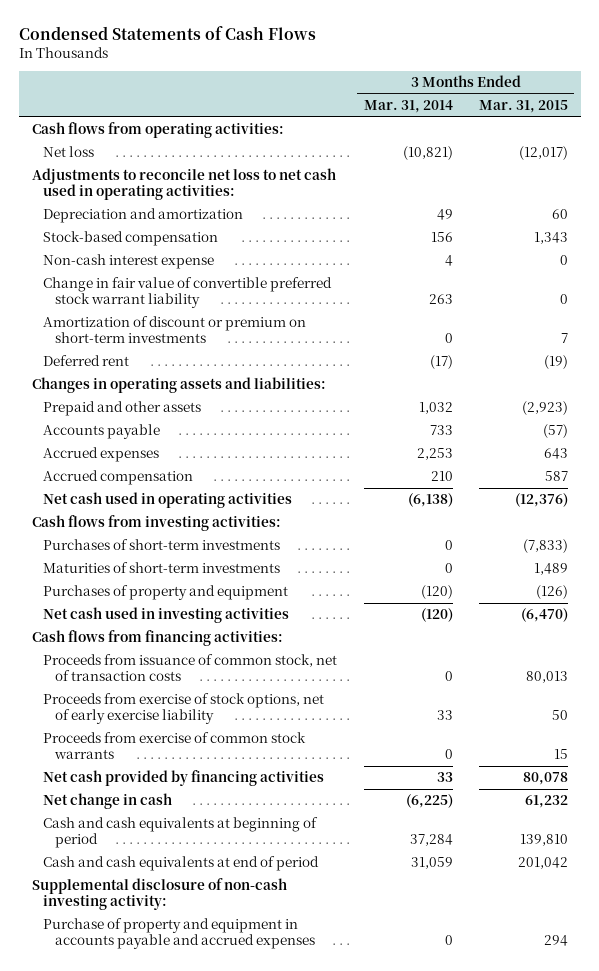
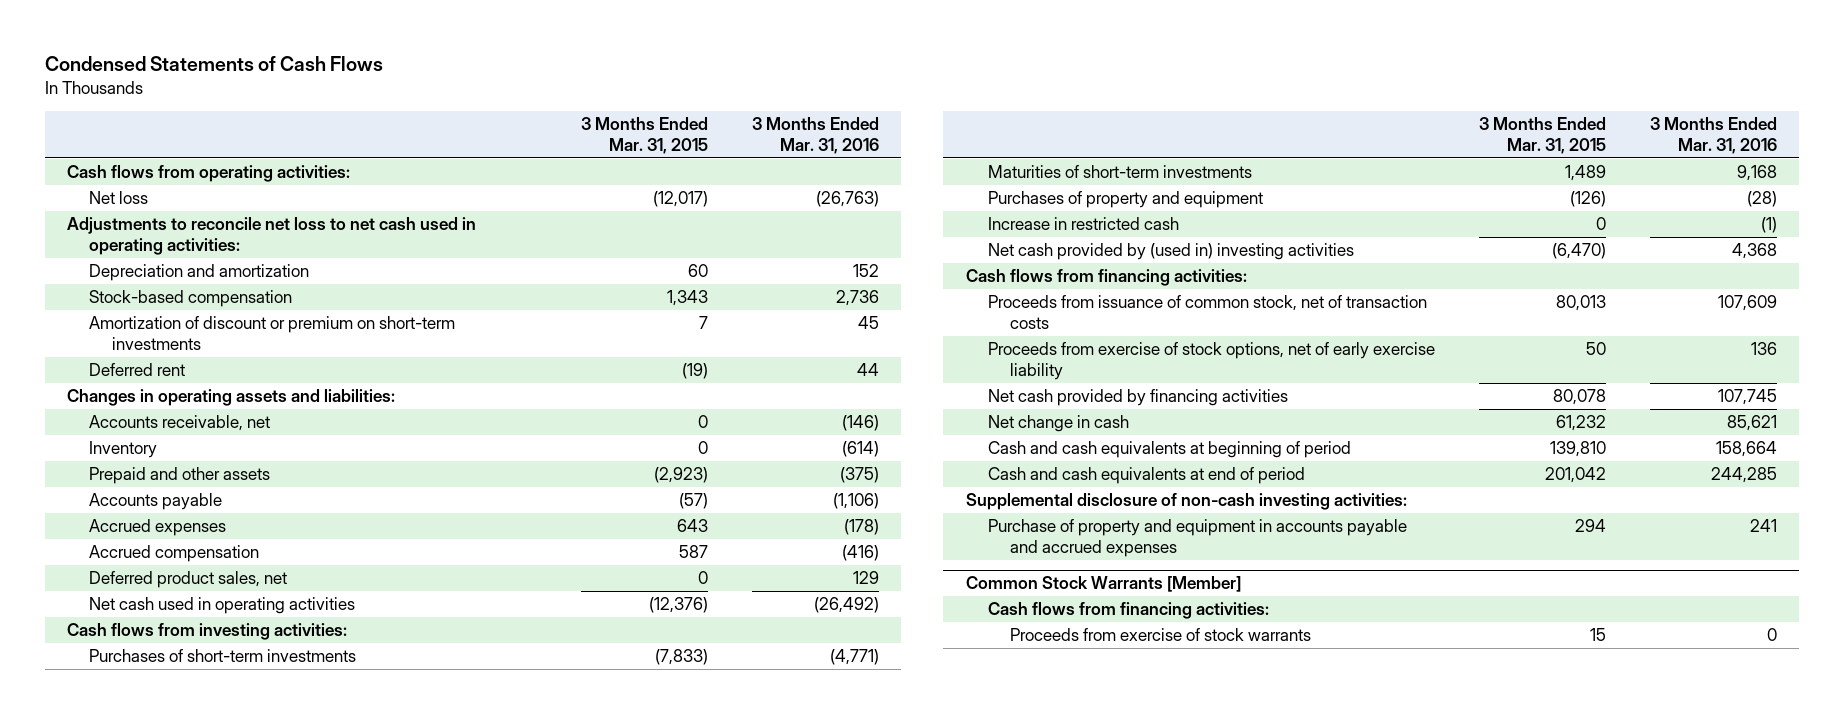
- | 3 Months Ended Mar. 31, 2014 | 3 Months Ended Mar. 31, 2015
+ | 3 Months Ended Mar. 31, 2015 | 3 Months Ended Mar. 31, 2016
- Non-cash interest expense | 4 | 0
- Change in fair value of convertible preferred stock warrant liability | 263 | 0
+ Accounts receivable, net | 0 | (146)
+ Inventory | 0 | (614)
+ Deferred product sales, net | 0 | 129
- Net cash used in investing activities | (120) | (6,470)
+ Increase in restricted cash | 0 | (1)
+ Net cash provided by (used in) investing activities | (6,470) | 4,368
- Proceeds from exercise of common stock warrants | 0 | 15
- Supplemental disclosure of non-cash investing activity:
+ Supplemental disclosure of non-cash investing activities:
+ Common Stock Warrants [Member]
+ Cash flows from financing activities:
+ Proceeds from exercise of stock warrants | 15 | 0

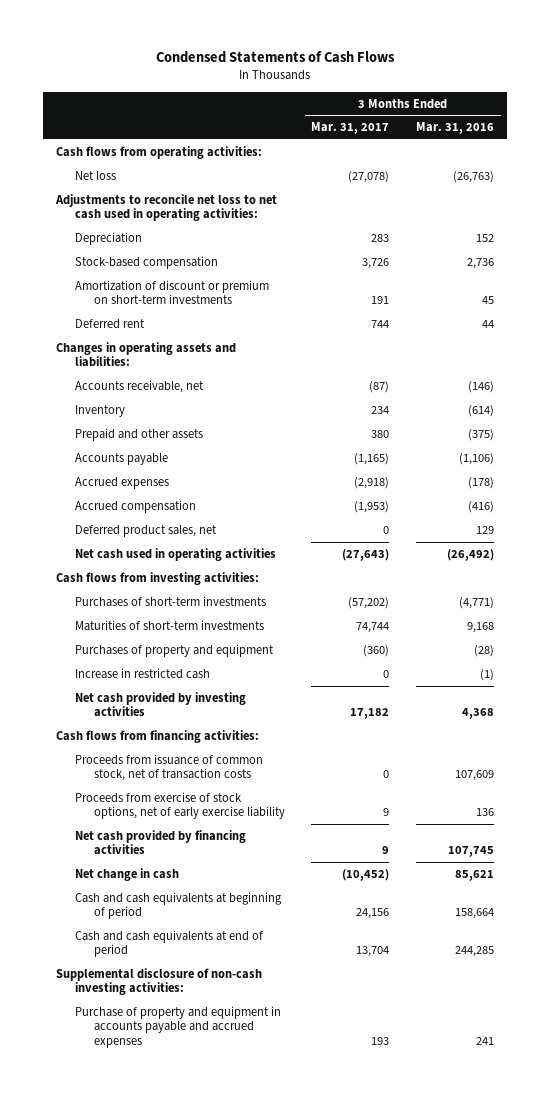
- | 3 Months Ended Mar. 31, 2015 | 3 Months Ended Mar. 31, 2016
+ | 3 Months Ended Mar. 31, 2017 | 3 Months Ended Mar. 31, 2016
- Depreciation and amortization | 60 | 152
+ Depreciation | 283 | 152
- Net cash provided by (used in) investing activities | (6,470) | 4,368
+ Net cash provided by investing activities | 17,182 | 4,368
- Common Stock Warrants [Member]
- Cash flows from financing activities:
- Proceeds from exercise of stock warrants | 15 | 0

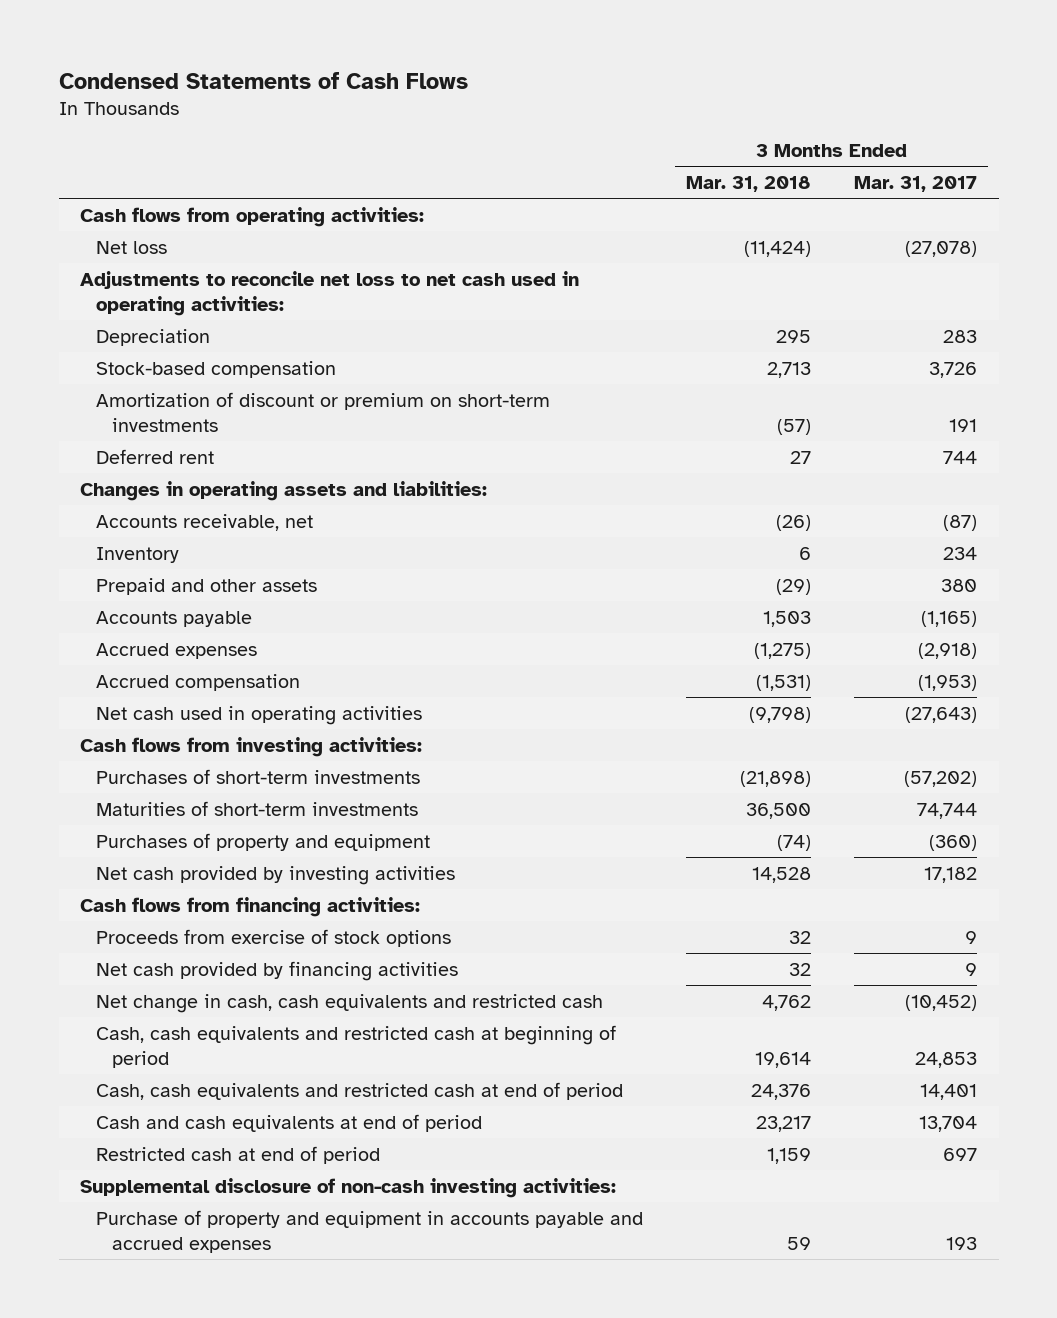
- | 3 Months Ended Mar. 31, 2017 | 3 Months Ended Mar. 31, 2016
+ | 3 Months Ended Mar. 31, 2018 | 3 Months Ended Mar. 31, 2017
- Deferred product sales, net | 0 | 129
- Increase in restricted cash | 0 | (1)
- Proceeds from issuance of common stock, net of transaction costs | 0 | 107,609
- Proceeds from exercise of stock options, net of early exercise liability | 9 | 136
+ Proceeds from exercise of stock options | 32 | 9
- Net change in cash | (10,452) | 85,621
- Cash and cash equivalents at beginning of period | 24,156 | 158,664
+ Net change in cash, cash equivalents and restricted cash | 4,762 | (10,452)
+ Cash, cash equivalents and restricted cash at beginning of period | 19,614 | 24,853
+ Cash, cash equivalents and restricted cash at end of period | 24,376 | 14,401
+ Restricted cash at end of period | 1,159 | 697

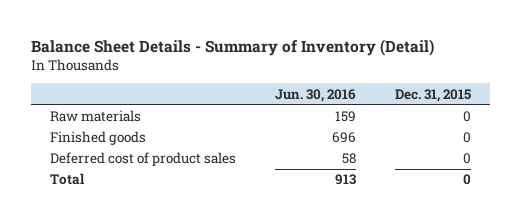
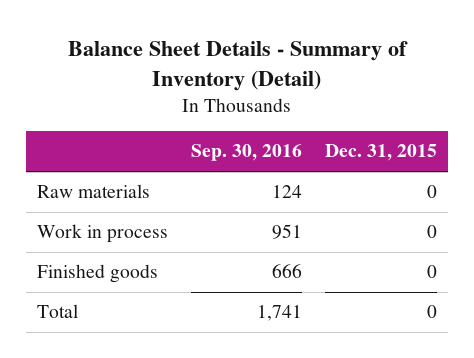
- | Jun. 30, 2016 | Dec. 31, 2015
+ | Sep. 30, 2016 | Dec. 31, 2015
+ Work in process | 951 | 0
- Deferred cost of product sales | 58 | 0

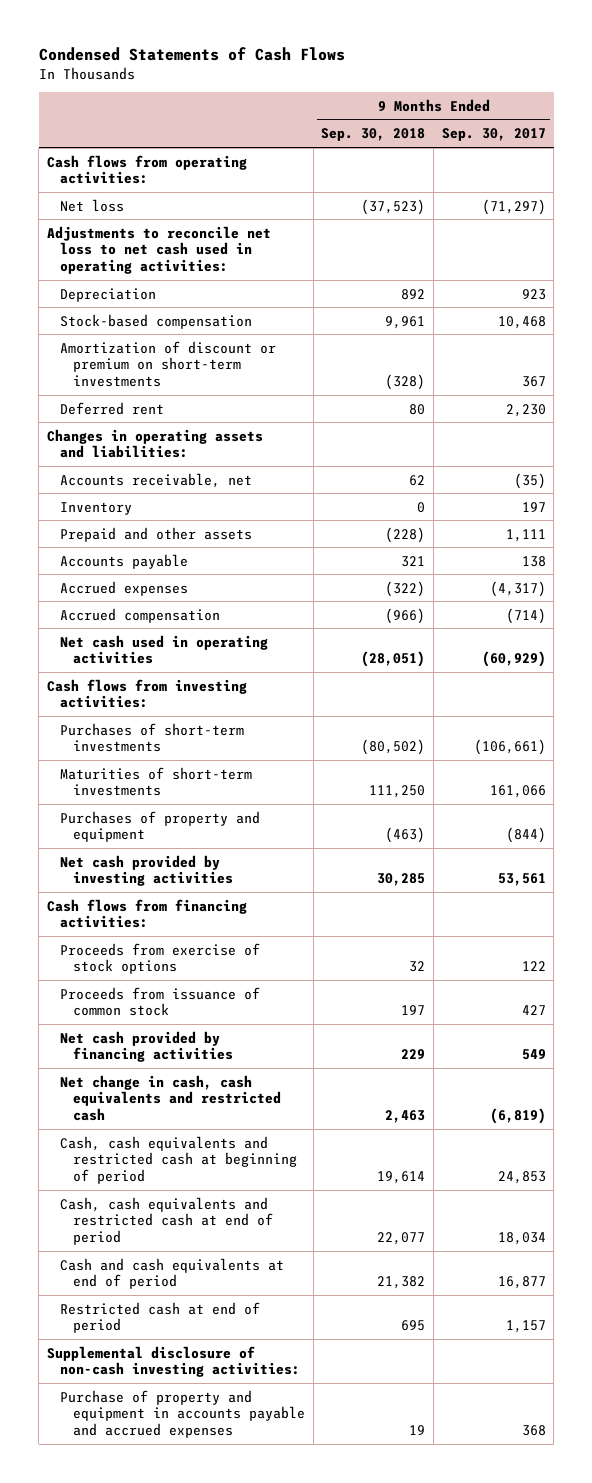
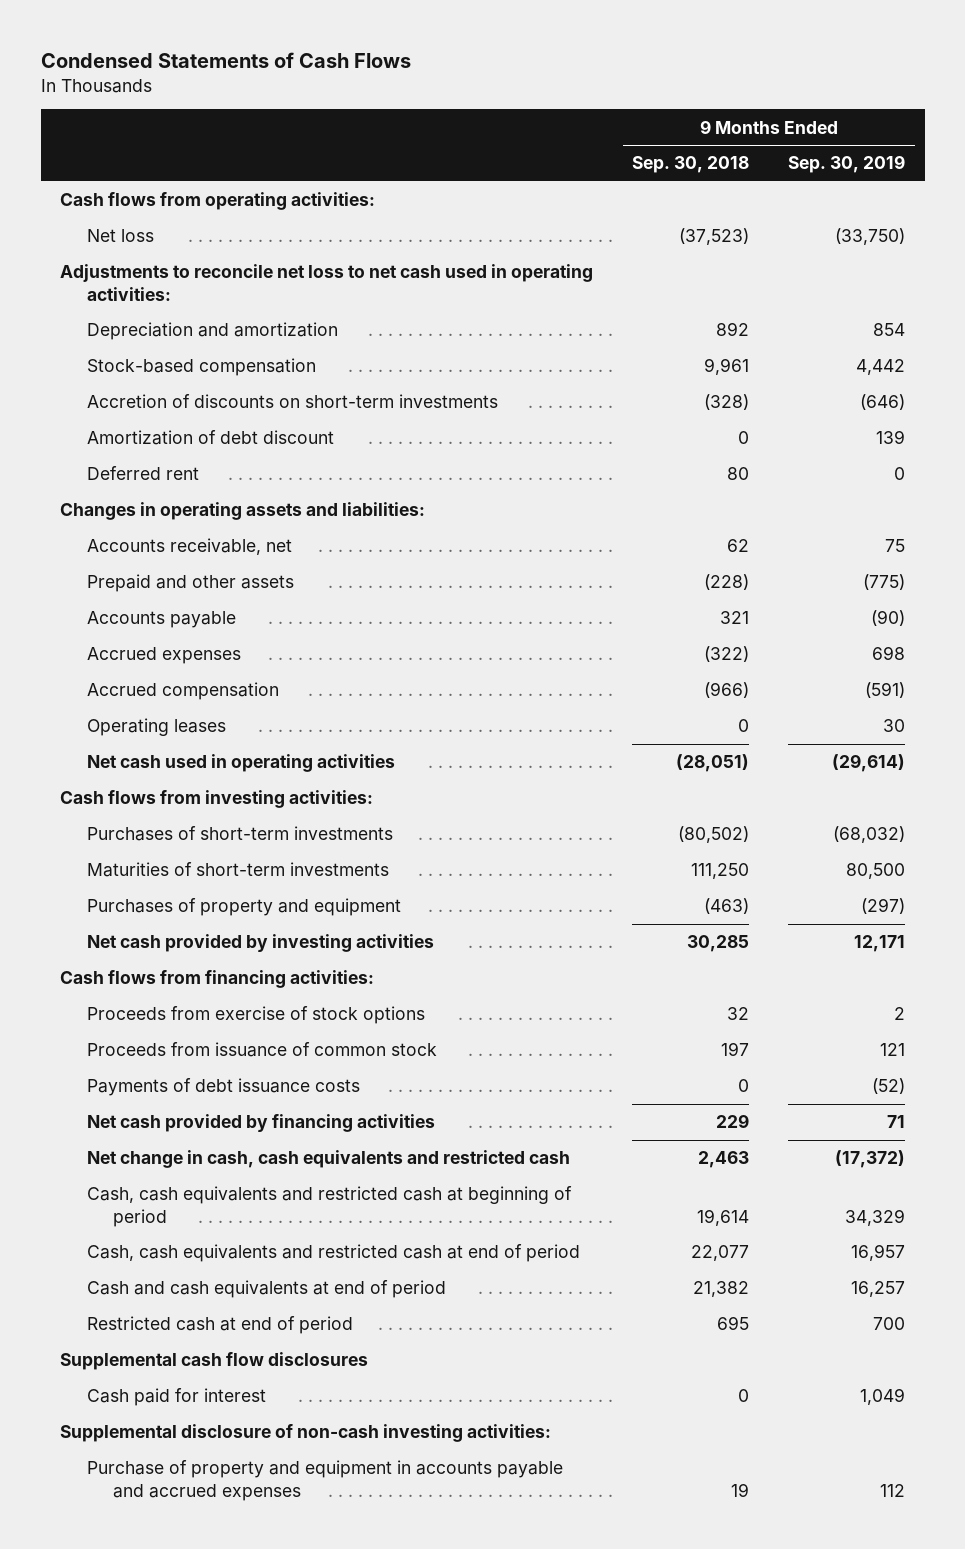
- | 9 Months Ended Sep. 30, 2018 | 9 Months Ended Sep. 30, 2017
+ | 9 Months Ended Sep. 30, 2018 | 9 Months Ended Sep. 30, 2019
- Depreciation | 892 | 923
+ Depreciation and amortization | 892 | 854
- Amortization of discount or premium on short-term investments | (328) | 367
+ Accretion of discounts on short-term investments | (328) | (646)
+ Amortization of debt discount | 0 | 139
- Inventory | 0 | 197
+ Operating leases | 0 | 30
+ Payments of debt issuance costs | 0 | (52)
+ Supplemental cash flow disclosures
+ Cash paid for interest | 0 | 1,049

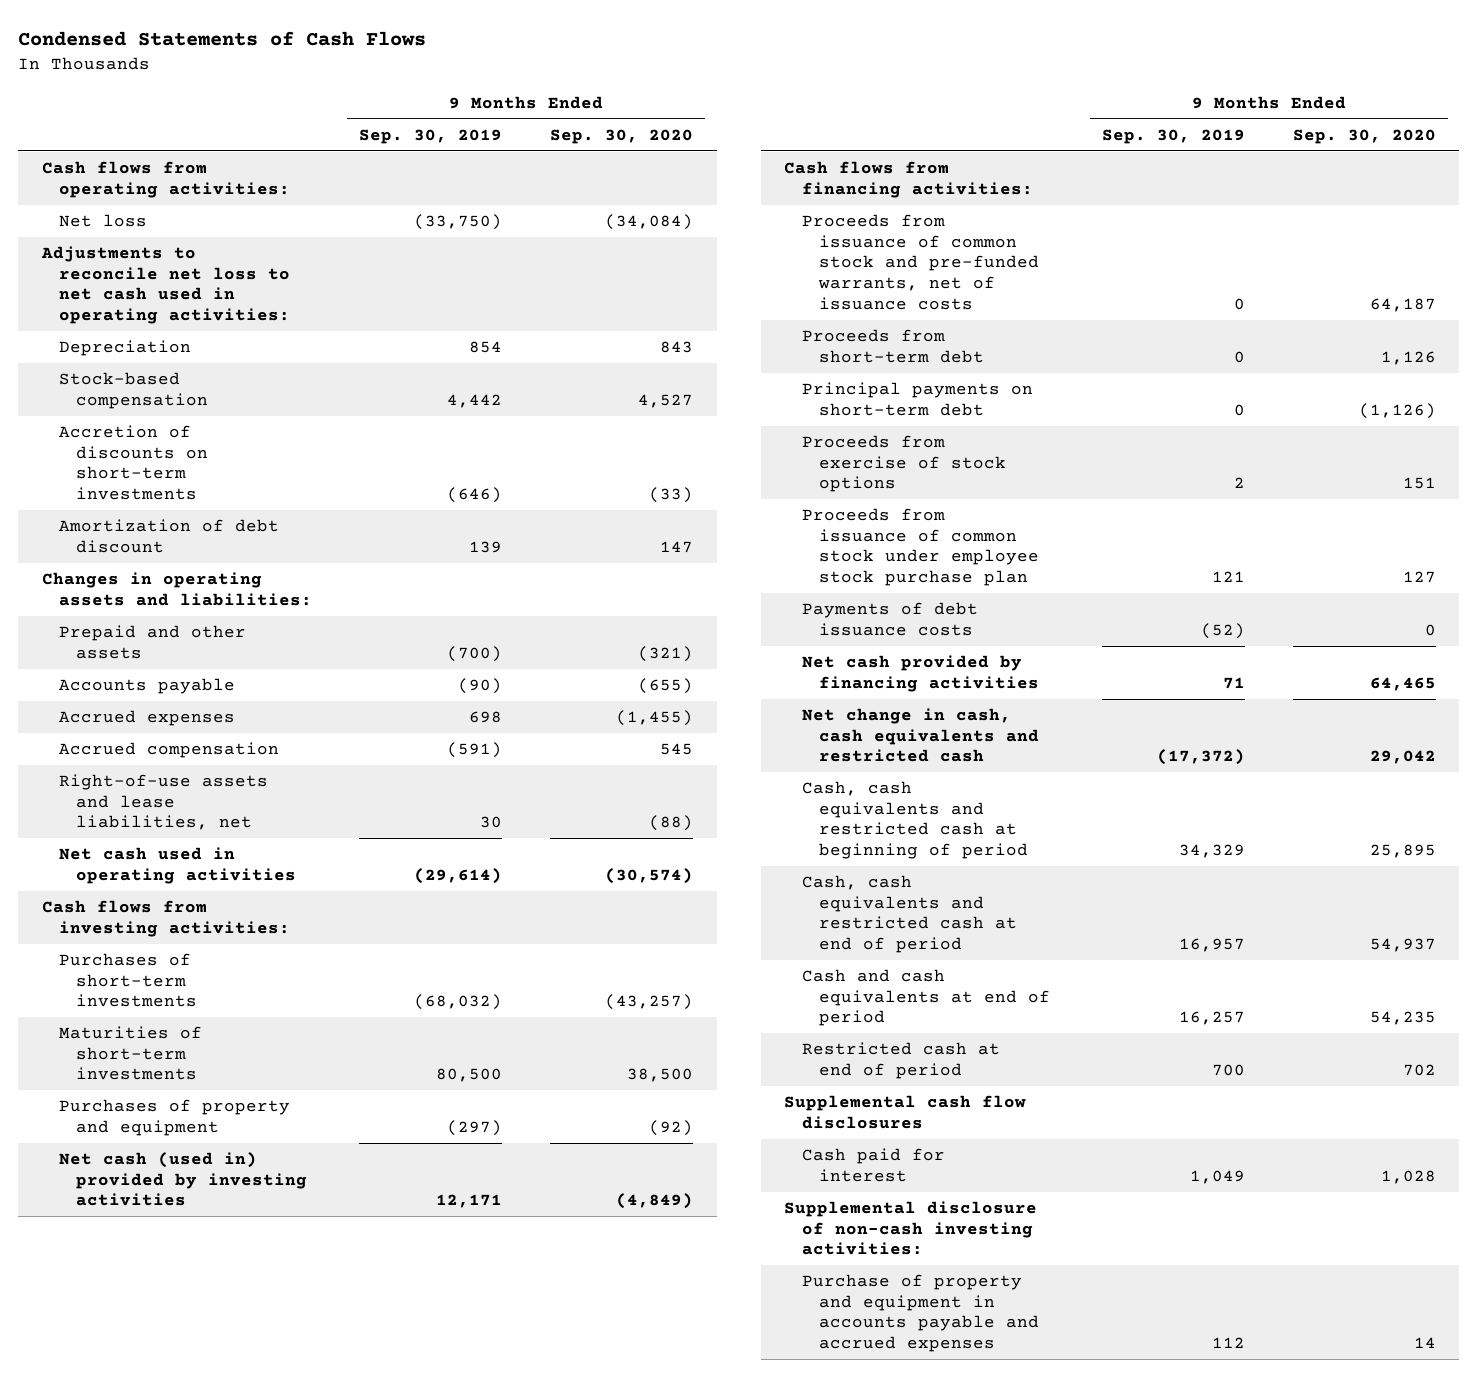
- | 9 Months Ended Sep. 30, 2018 | 9 Months Ended Sep. 30, 2019
+ | 9 Months Ended Sep. 30, 2019 | 9 Months Ended Sep. 30, 2020
- Depreciation and amortization | 892 | 854
+ Depreciation | 854 | 843
- Deferred rent | 80 | 0
- Accounts receivable, net | 62 | 75
- Prepaid and other assets | (228) | (775)
+ Prepaid and other assets | (700) | (321)
- Operating leases | 0 | 30
+ Right-of-use assets and lease liabilities, net | 30 | (88)
- Net cash provided by investing activities | 30,285 | 12,171
+ Net cash (used in) provided by investing activities | 12,171 | (4,849)
+ Proceeds from issuance of common stock and pre-funded warrants, net of issuance costs | 0 | 64,187
+ Proceeds from short-term debt | 0 | 1,126
+ Principal payments on short-term debt | 0 | (1,126)
- Proceeds from issuance of common stock | 197 | 121
+ Proceeds from issuance of common stock under employee stock purchase plan | 121 | 127

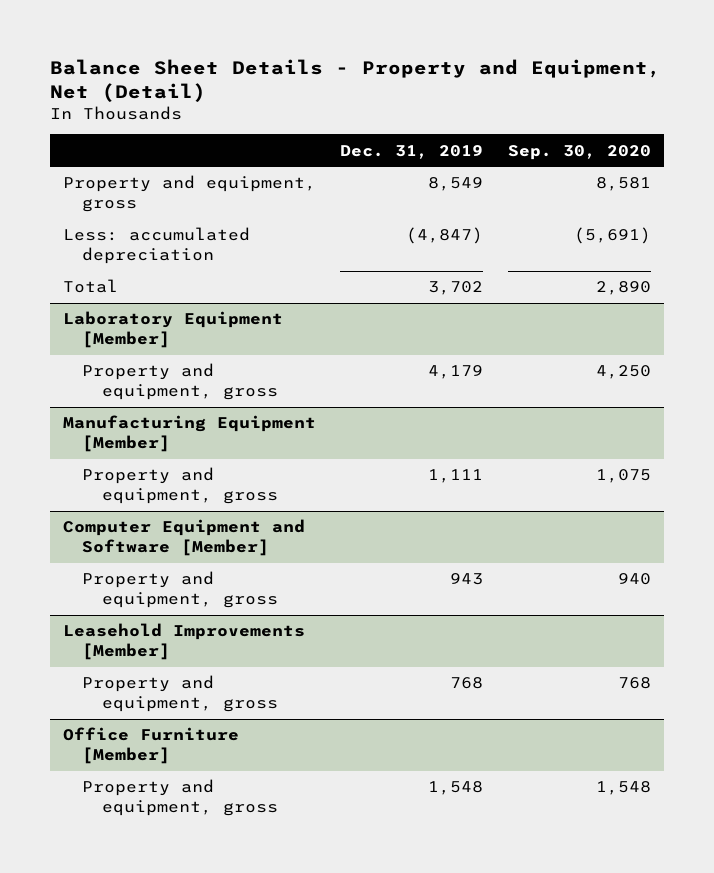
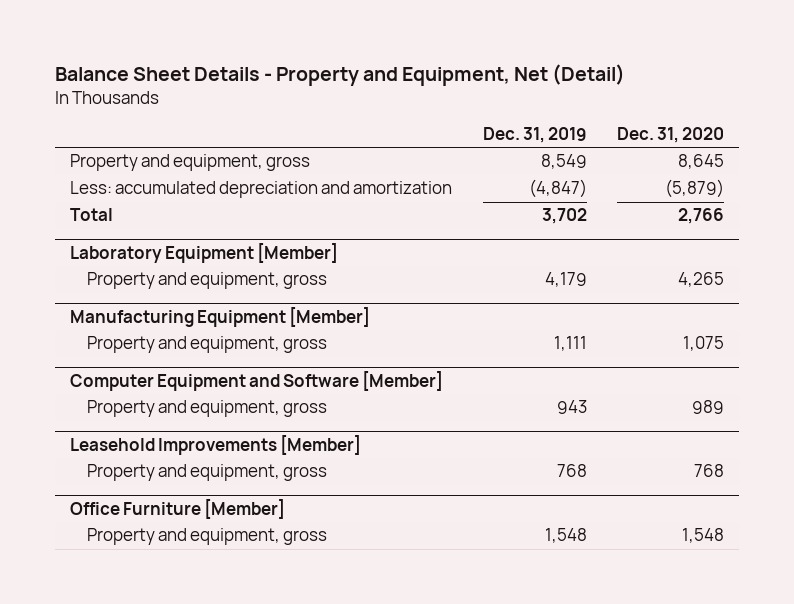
- | Dec. 31, 2019 | Sep. 30, 2020
+ | Dec. 31, 2019 | Dec. 31, 2020
- Less: accumulated depreciation | (4,847) | (5,691)
+ Less: accumulated depreciation and amortization | (4,847) | (5,879)

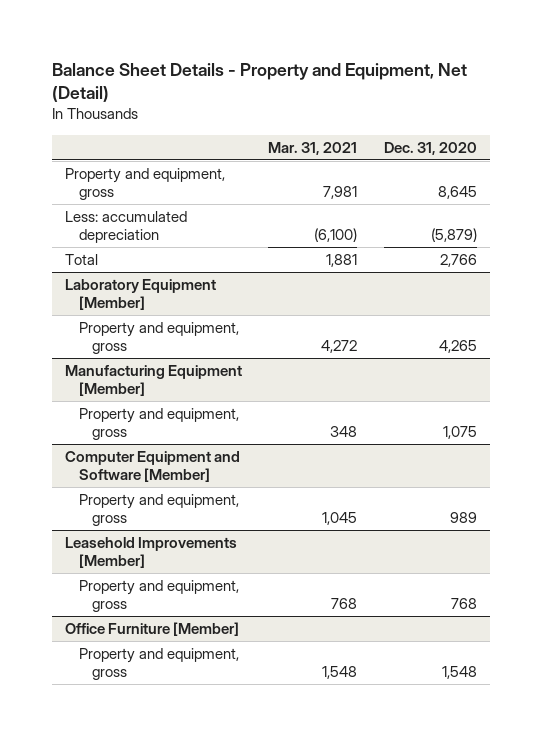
- | Dec. 31, 2019 | Dec. 31, 2020
+ | Mar. 31, 2021 | Dec. 31, 2020
- Less: accumulated depreciation and amortization | (4,847) | (5,879)
+ Less: accumulated depreciation | (6,100) | (5,879)

